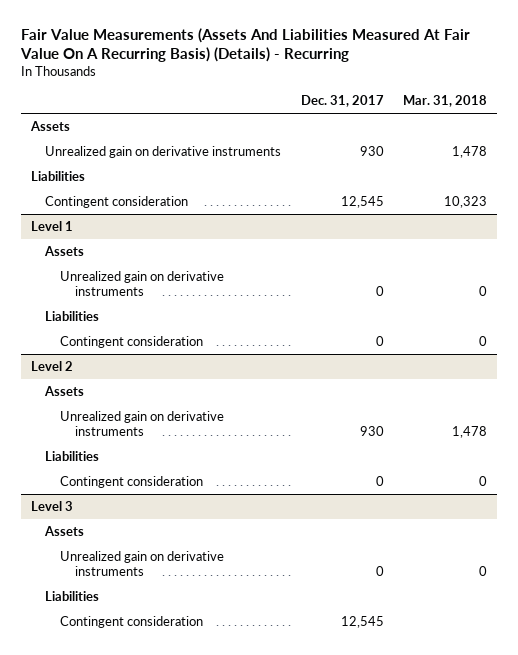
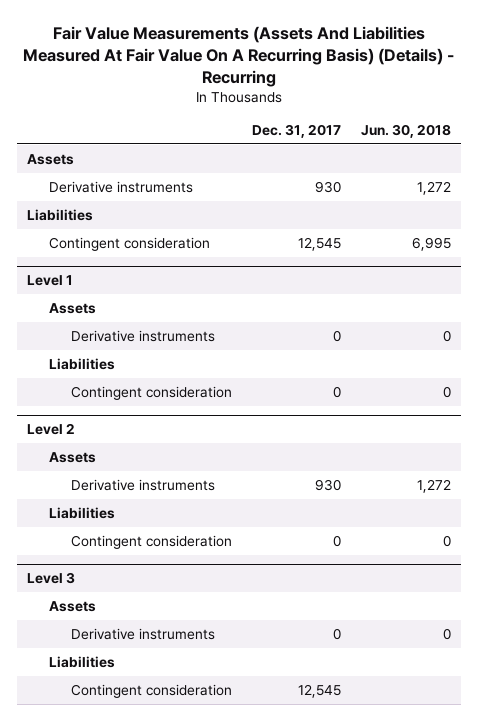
- | Dec. 31, 2017 | Mar. 31, 2018
+ | Dec. 31, 2017 | Jun. 30, 2018
- Unrealized gain on derivative instruments | 930 | 1,478
+ Derivative instruments | 930 | 1,272
@ Level 1
- Unrealized gain on derivative instruments | 0 | 0
+ Derivative instruments | 0 | 0
@ Level 2
- Unrealized gain on derivative instruments | 930 | 1,478
+ Derivative instruments | 930 | 1,272
@ Level 3
- Unrealized gain on derivative instruments | 0 | 0
+ Derivative instruments | 0 | 0

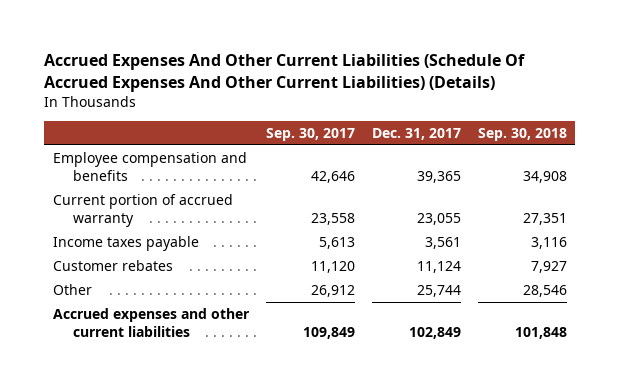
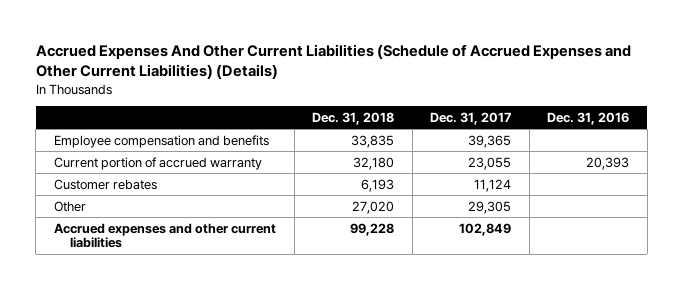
- Accrued Expenses And Other Current Liabilities (Schedule Of Accrued Expenses And Other Current Liabilities) (Details)
+ Accrued Expenses And Other Current Liabilities (Schedule of Accrued Expenses and Other Current Liabilities) (Details)
- | Sep. 30, 2017 | Dec. 31, 2017 | Sep. 30, 2018
+ | Dec. 31, 2018 | Dec. 31, 2017 | Dec. 31, 2016
- Income taxes payable | 5,613 | 3,561 | 3,116
- Other | 26,912 | 25,744 | 28,546
+ Other | 27,020 | 29,305 |

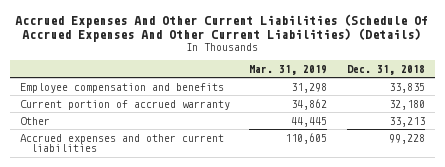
- Accrued Expenses And Other Current Liabilities (Schedule of Accrued Expenses and Other Current Liabilities) (Details)
+ Accrued Expenses And Other Current Liabilities (Schedule Of Accrued Expenses And Other Current Liabilities) (Details)
- | Dec. 31, 2018 | Dec. 31, 2017 | Dec. 31, 2016
+ | Mar. 31, 2019 | Dec. 31, 2018
- Customer rebates | 6,193 | 11,124 |
- Other | 27,020 | 29,305 |
+ Other | 44,445 | 33,213

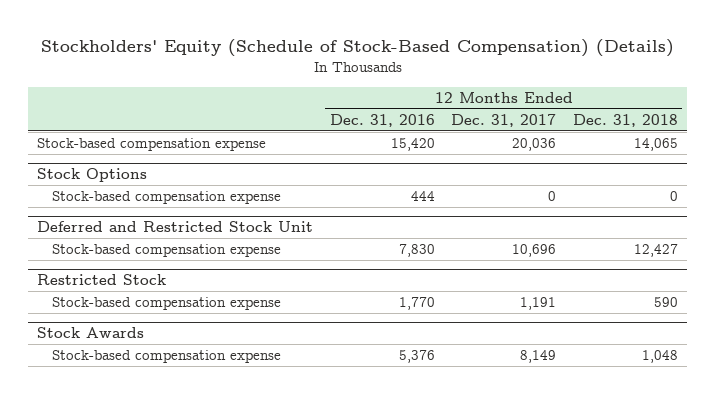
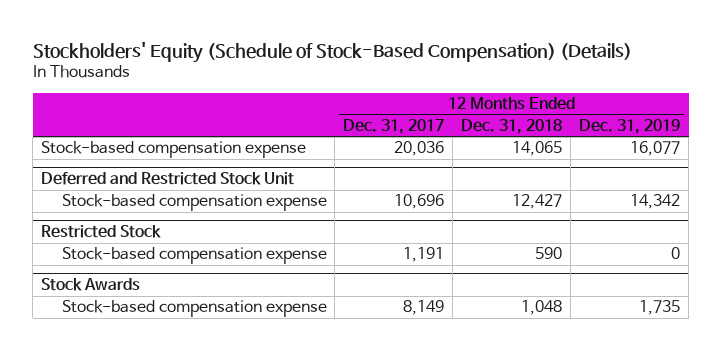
- | 12 Months Ended Dec. 31, 2016 | 12 Months Ended Dec. 31, 2017 | 12 Months Ended Dec. 31, 2018
+ | 12 Months Ended Dec. 31, 2017 | 12 Months Ended Dec. 31, 2018 | 12 Months Ended Dec. 31, 2019
- Stock Options
- Stock-based compensation expense | 444 | 0 | 0

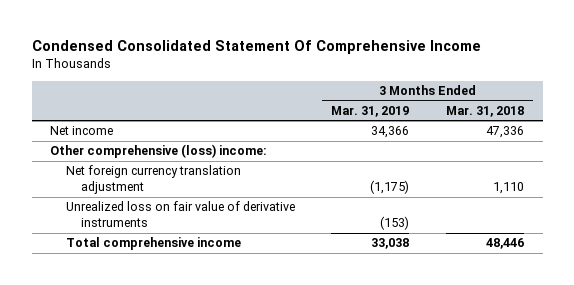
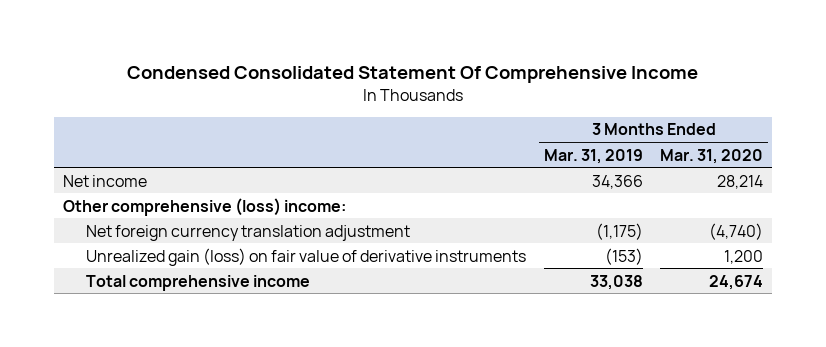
- | 3 Months Ended Mar. 31, 2019 | 3 Months Ended Mar. 31, 2018
+ | 3 Months Ended Mar. 31, 2019 | 3 Months Ended Mar. 31, 2020
- Unrealized loss on fair value of derivative instruments | (153) |
+ Unrealized gain (loss) on fair value of derivative instruments | (153) | 1,200

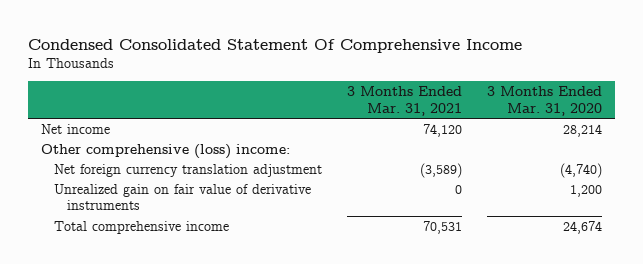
- | 3 Months Ended Mar. 31, 2019 | 3 Months Ended Mar. 31, 2020
+ | 3 Months Ended Mar. 31, 2021 | 3 Months Ended Mar. 31, 2020
- Unrealized gain (loss) on fair value of derivative instruments | (153) | 1,200
+ Unrealized gain on fair value of derivative instruments | 0 | 1,200

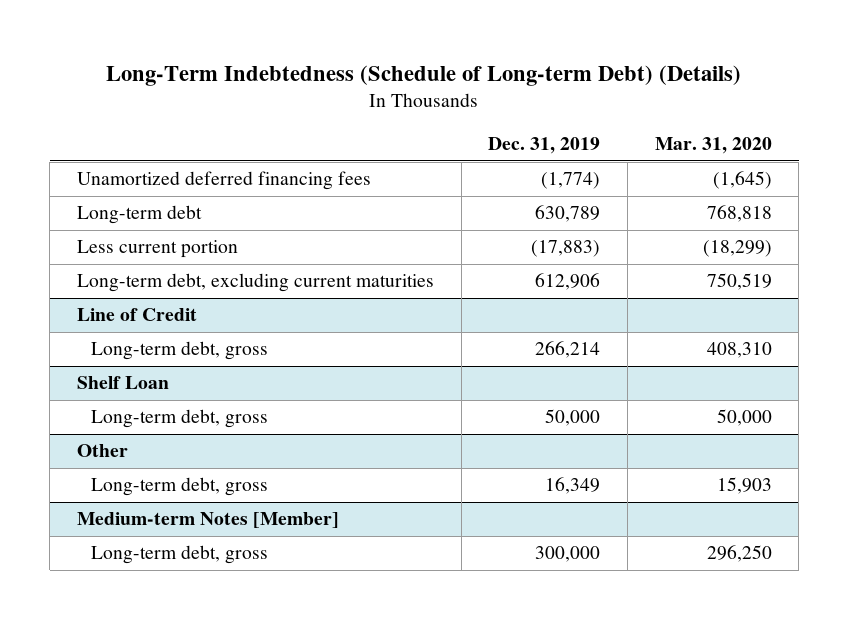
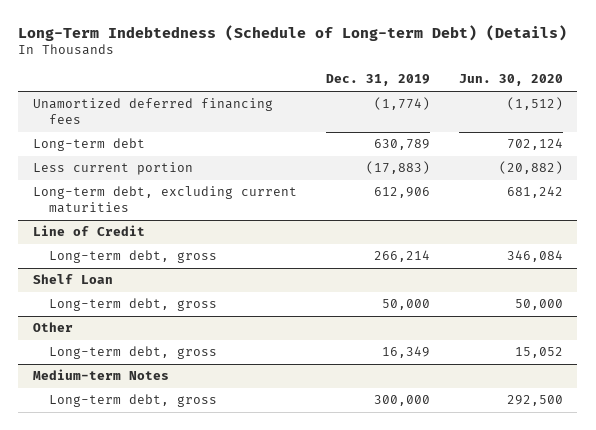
- | Dec. 31, 2019 | Mar. 31, 2020
+ | Dec. 31, 2019 | Jun. 30, 2020
- Medium-term Notes [Member]
+ Medium-term Notes

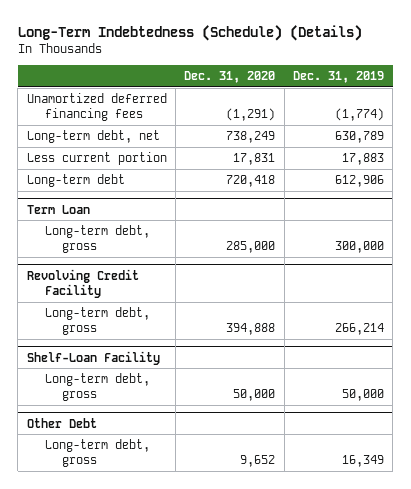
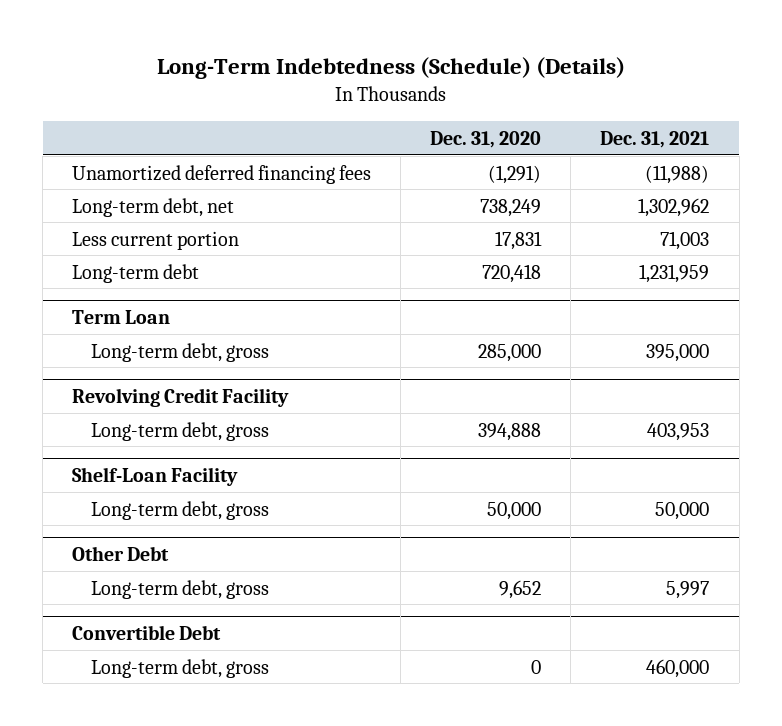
- | Dec. 31, 2020 | Dec. 31, 2019
+ | Dec. 31, 2020 | Dec. 31, 2021
+ Convertible Debt
+ Long-term debt, gross | 0 | 460,000

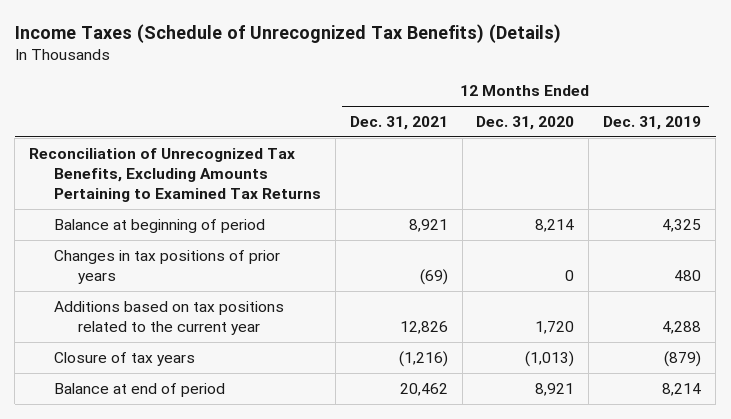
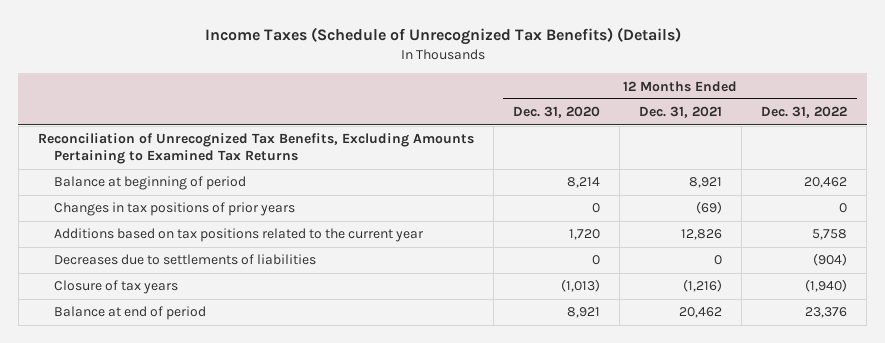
- | 12 Months Ended Dec. 31, 2021 | 12 Months Ended Dec. 31, 2020 | 12 Months Ended Dec. 31, 2019
+ | 12 Months Ended Dec. 31, 2020 | 12 Months Ended Dec. 31, 2021 | 12 Months Ended Dec. 31, 2022
+ Decreases due to settlements of liabilities | 0 | 0 | (904)

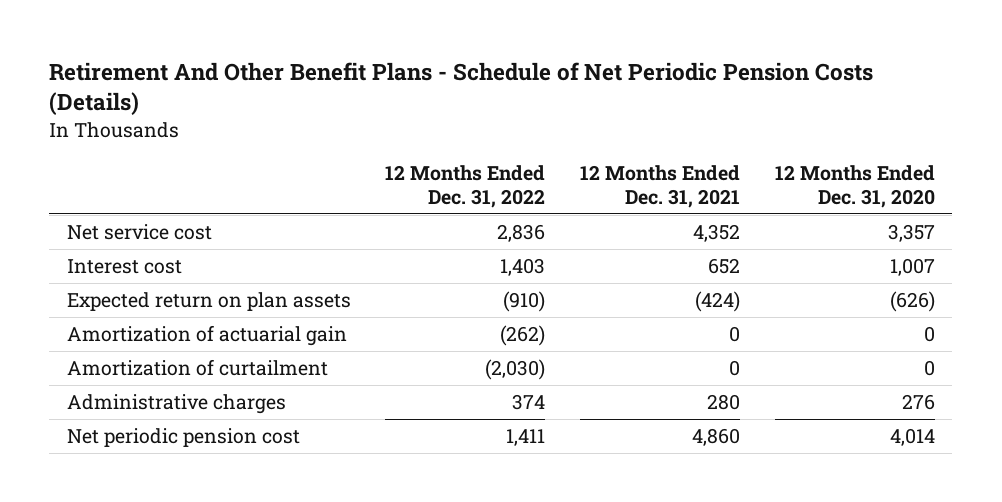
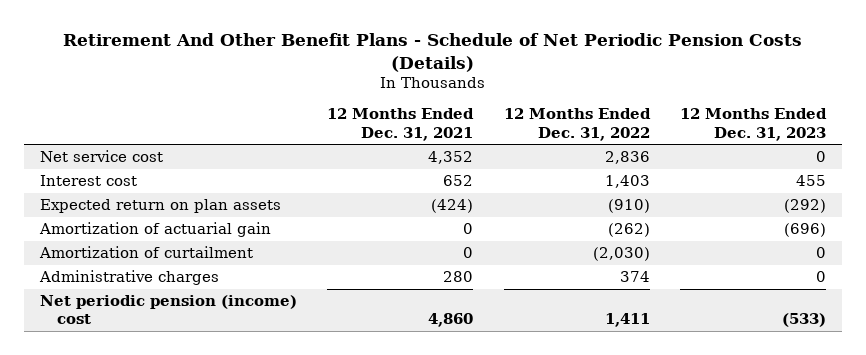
- | 12 Months Ended Dec. 31, 2022 | 12 Months Ended Dec. 31, 2021 | 12 Months Ended Dec. 31, 2020
+ | 12 Months Ended Dec. 31, 2021 | 12 Months Ended Dec. 31, 2022 | 12 Months Ended Dec. 31, 2023
- Net periodic pension cost | 1,411 | 4,860 | 4,014
+ Net periodic pension (income) cost | 4,860 | 1,411 | (533)

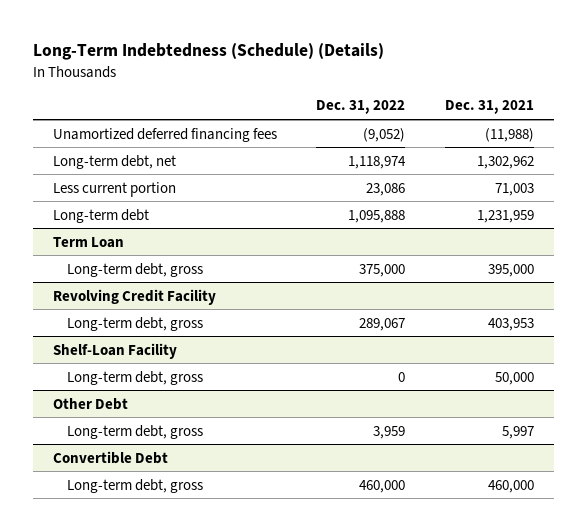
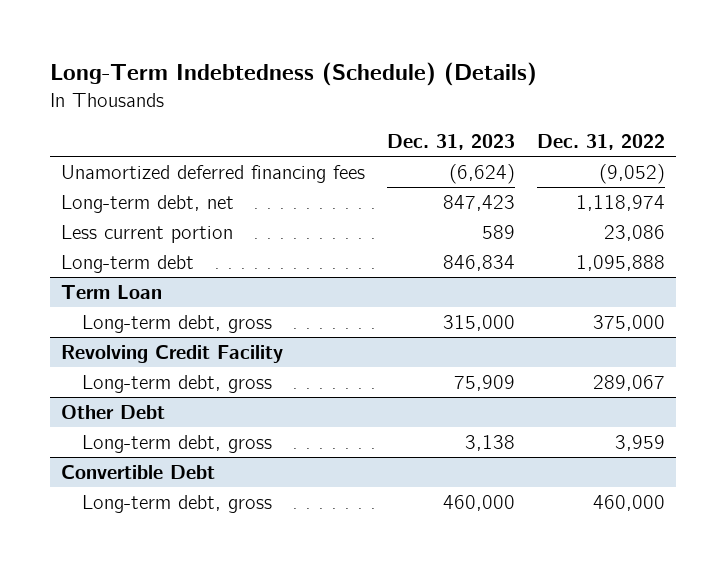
- | Dec. 31, 2022 | Dec. 31, 2021
+ | Dec. 31, 2023 | Dec. 31, 2022
- Shelf-Loan Facility
- Long-term debt, gross | 0 | 50,000

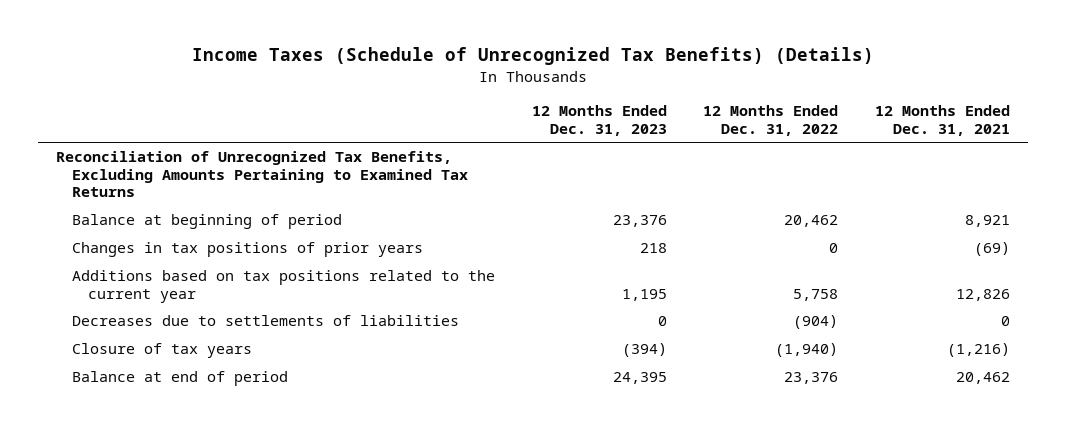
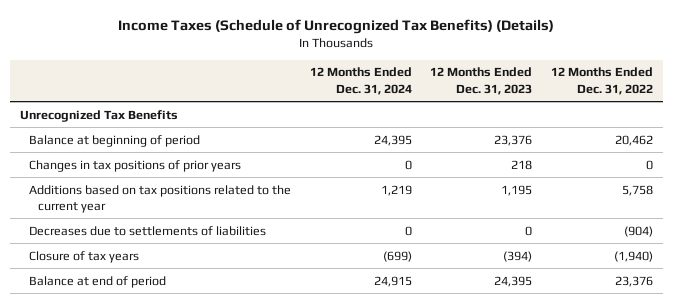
- | 12 Months Ended Dec. 31, 2023 | 12 Months Ended Dec. 31, 2022 | 12 Months Ended Dec. 31, 2021
+ | 12 Months Ended Dec. 31, 2024 | 12 Months Ended Dec. 31, 2023 | 12 Months Ended Dec. 31, 2022
- Reconciliation of Unrecognized Tax Benefits, Excluding Amounts Pertaining to Examined Tax Returns
+ Unrecognized Tax Benefits

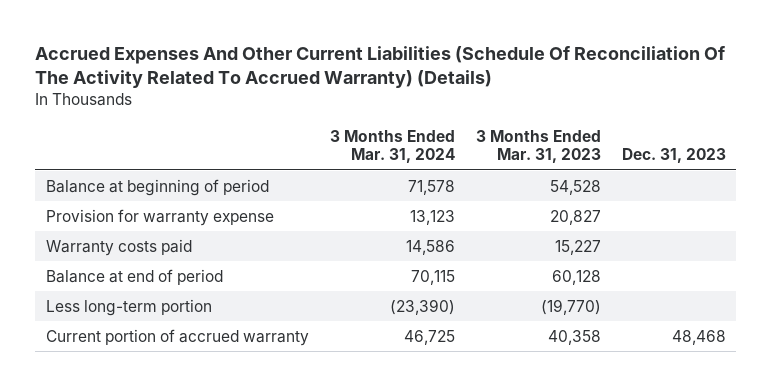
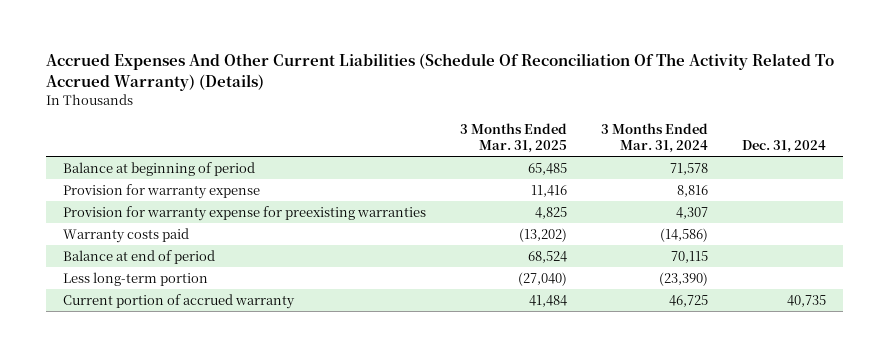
- | 3 Months Ended Mar. 31, 2024 | 3 Months Ended Mar. 31, 2023 | Dec. 31, 2023
+ | 3 Months Ended Mar. 31, 2025 | 3 Months Ended Mar. 31, 2024 | Dec. 31, 2024
- Provision for warranty expense | 13,123 | 20,827 |
- Warranty costs paid | 14,586 | 15,227 |
+ Provision for warranty expense | 11,416 | 8,816 |
+ Provision for warranty expense for preexisting warranties | 4,825 | 4,307 |
+ Warranty costs paid | (13,202) | (14,586) |

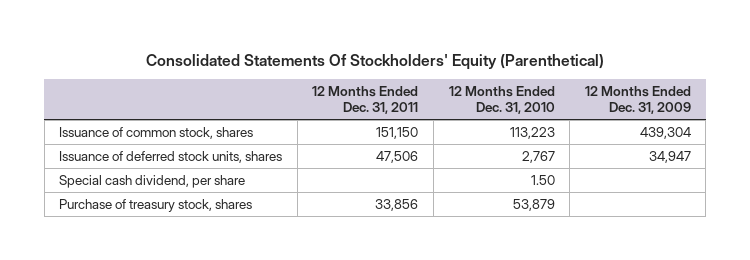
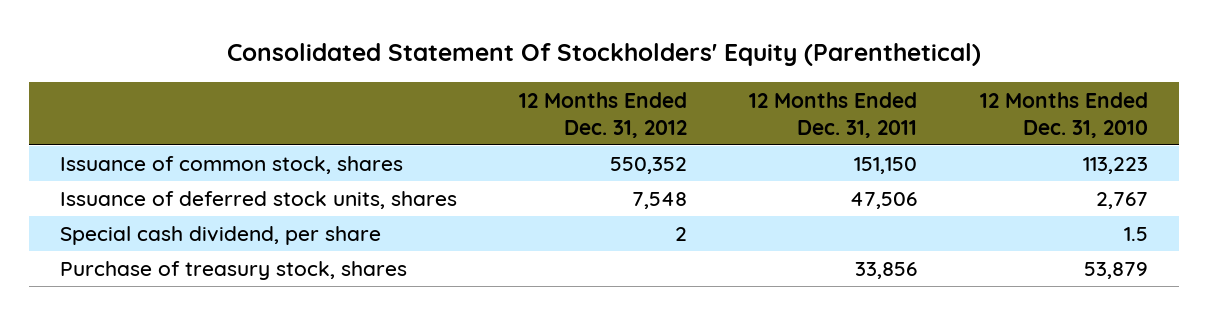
- Consolidated Statements Of Stockholders' Equity (Parenthetical)
+ Consolidated Statement Of Stockholders' Equity (Parenthetical)
- | 12 Months Ended Dec. 31, 2011 | 12 Months Ended Dec. 31, 2010 | 12 Months Ended Dec. 31, 2009
+ | 12 Months Ended Dec. 31, 2012 | 12 Months Ended Dec. 31, 2011 | 12 Months Ended Dec. 31, 2010
- Special cash dividend, per share | | 1.50 |
+ Special cash dividend, per share | 2 | | 1.5

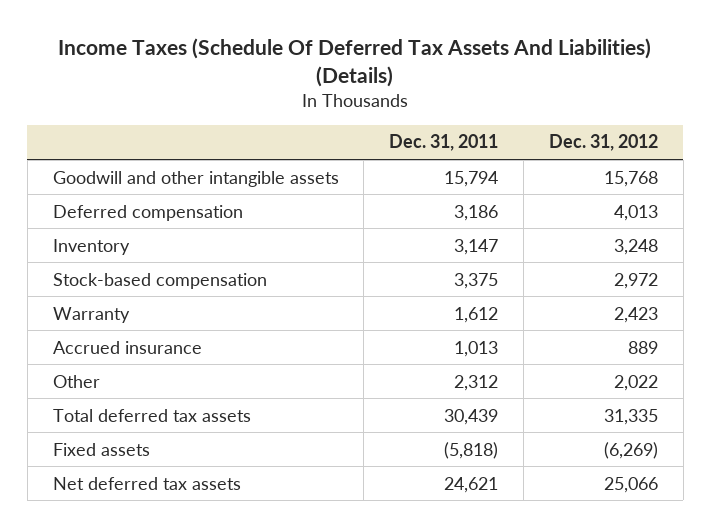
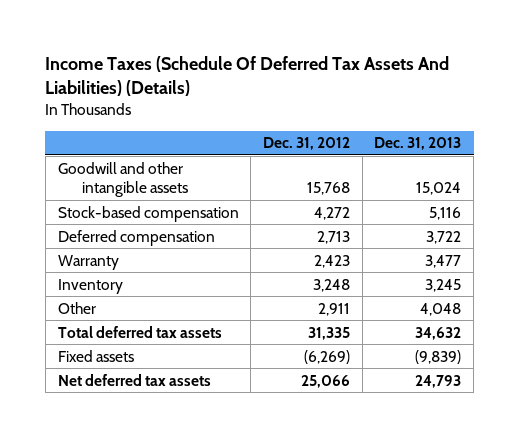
- | Dec. 31, 2011 | Dec. 31, 2012
+ | Dec. 31, 2012 | Dec. 31, 2013
- Deferred compensation | 3,186 | 4,013
- Stock-based compensation | 3,375 | 2,972
+ Stock-based compensation | 4,272 | 5,116
+ Deferred compensation | 2,713 | 3,722
- Accrued insurance | 1,013 | 889
- Other | 2,312 | 2,022
moved down: Inventory | 3,248 | 3,245
+ Other | 2,911 | 4,048

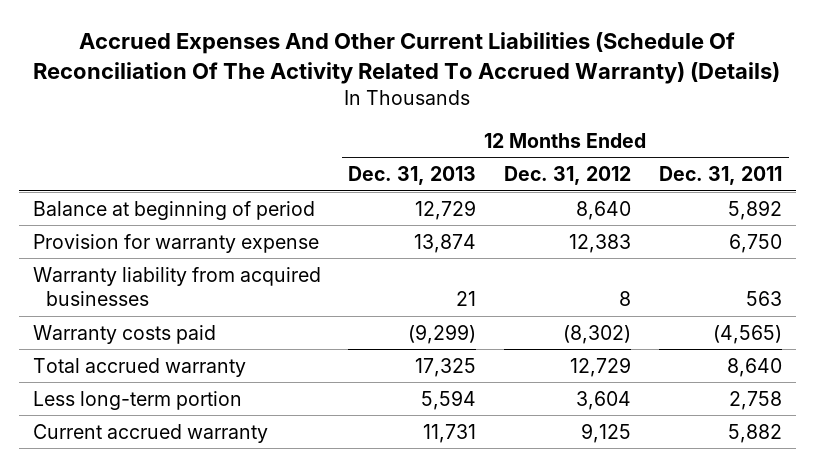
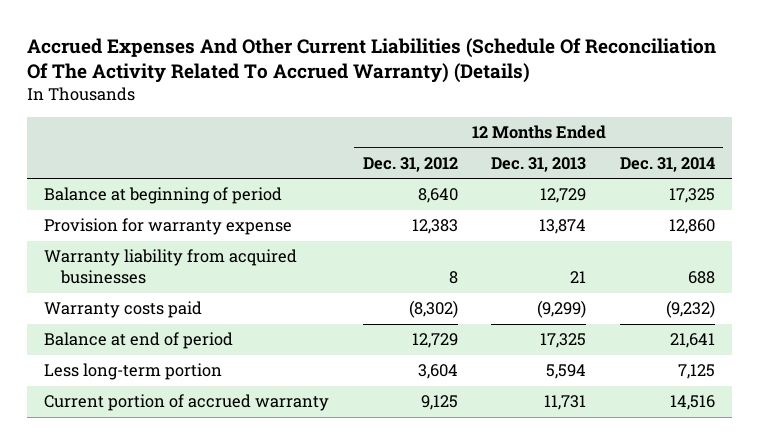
- | 12 Months Ended Dec. 31, 2013 | 12 Months Ended Dec. 31, 2012 | 12 Months Ended Dec. 31, 2011
+ | 12 Months Ended Dec. 31, 2012 | 12 Months Ended Dec. 31, 2013 | 12 Months Ended Dec. 31, 2014
- Total accrued warranty | 17,325 | 12,729 | 8,640
+ Balance at end of period | 12,729 | 17,325 | 21,641
- Current accrued warranty | 11,731 | 9,125 | 5,882
+ Current portion of accrued warranty | 9,125 | 11,731 | 14,516

